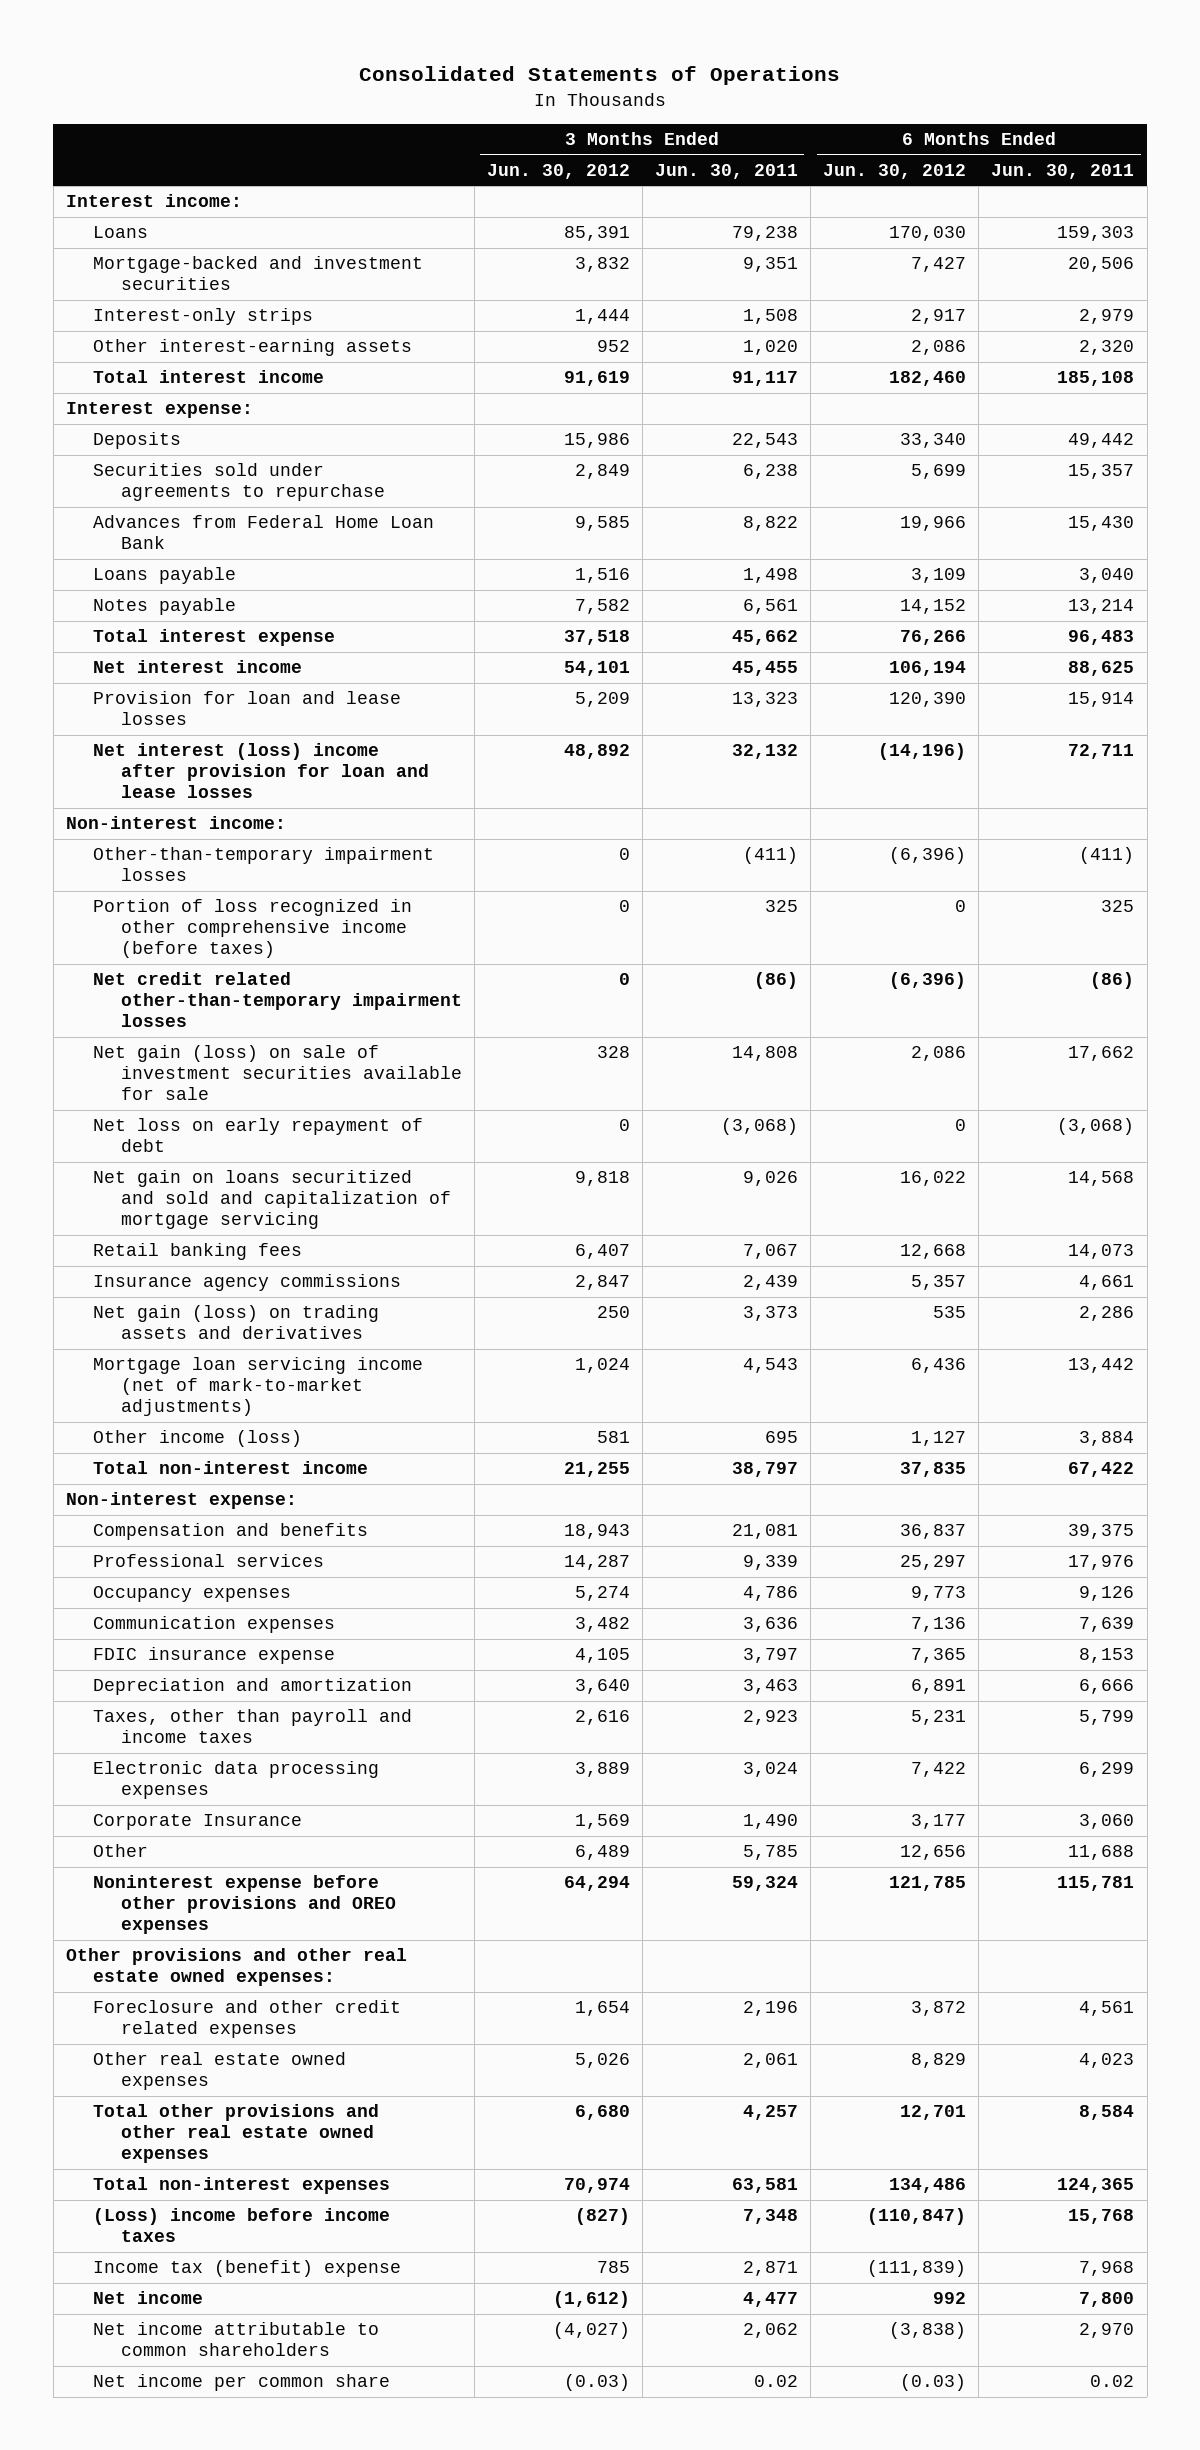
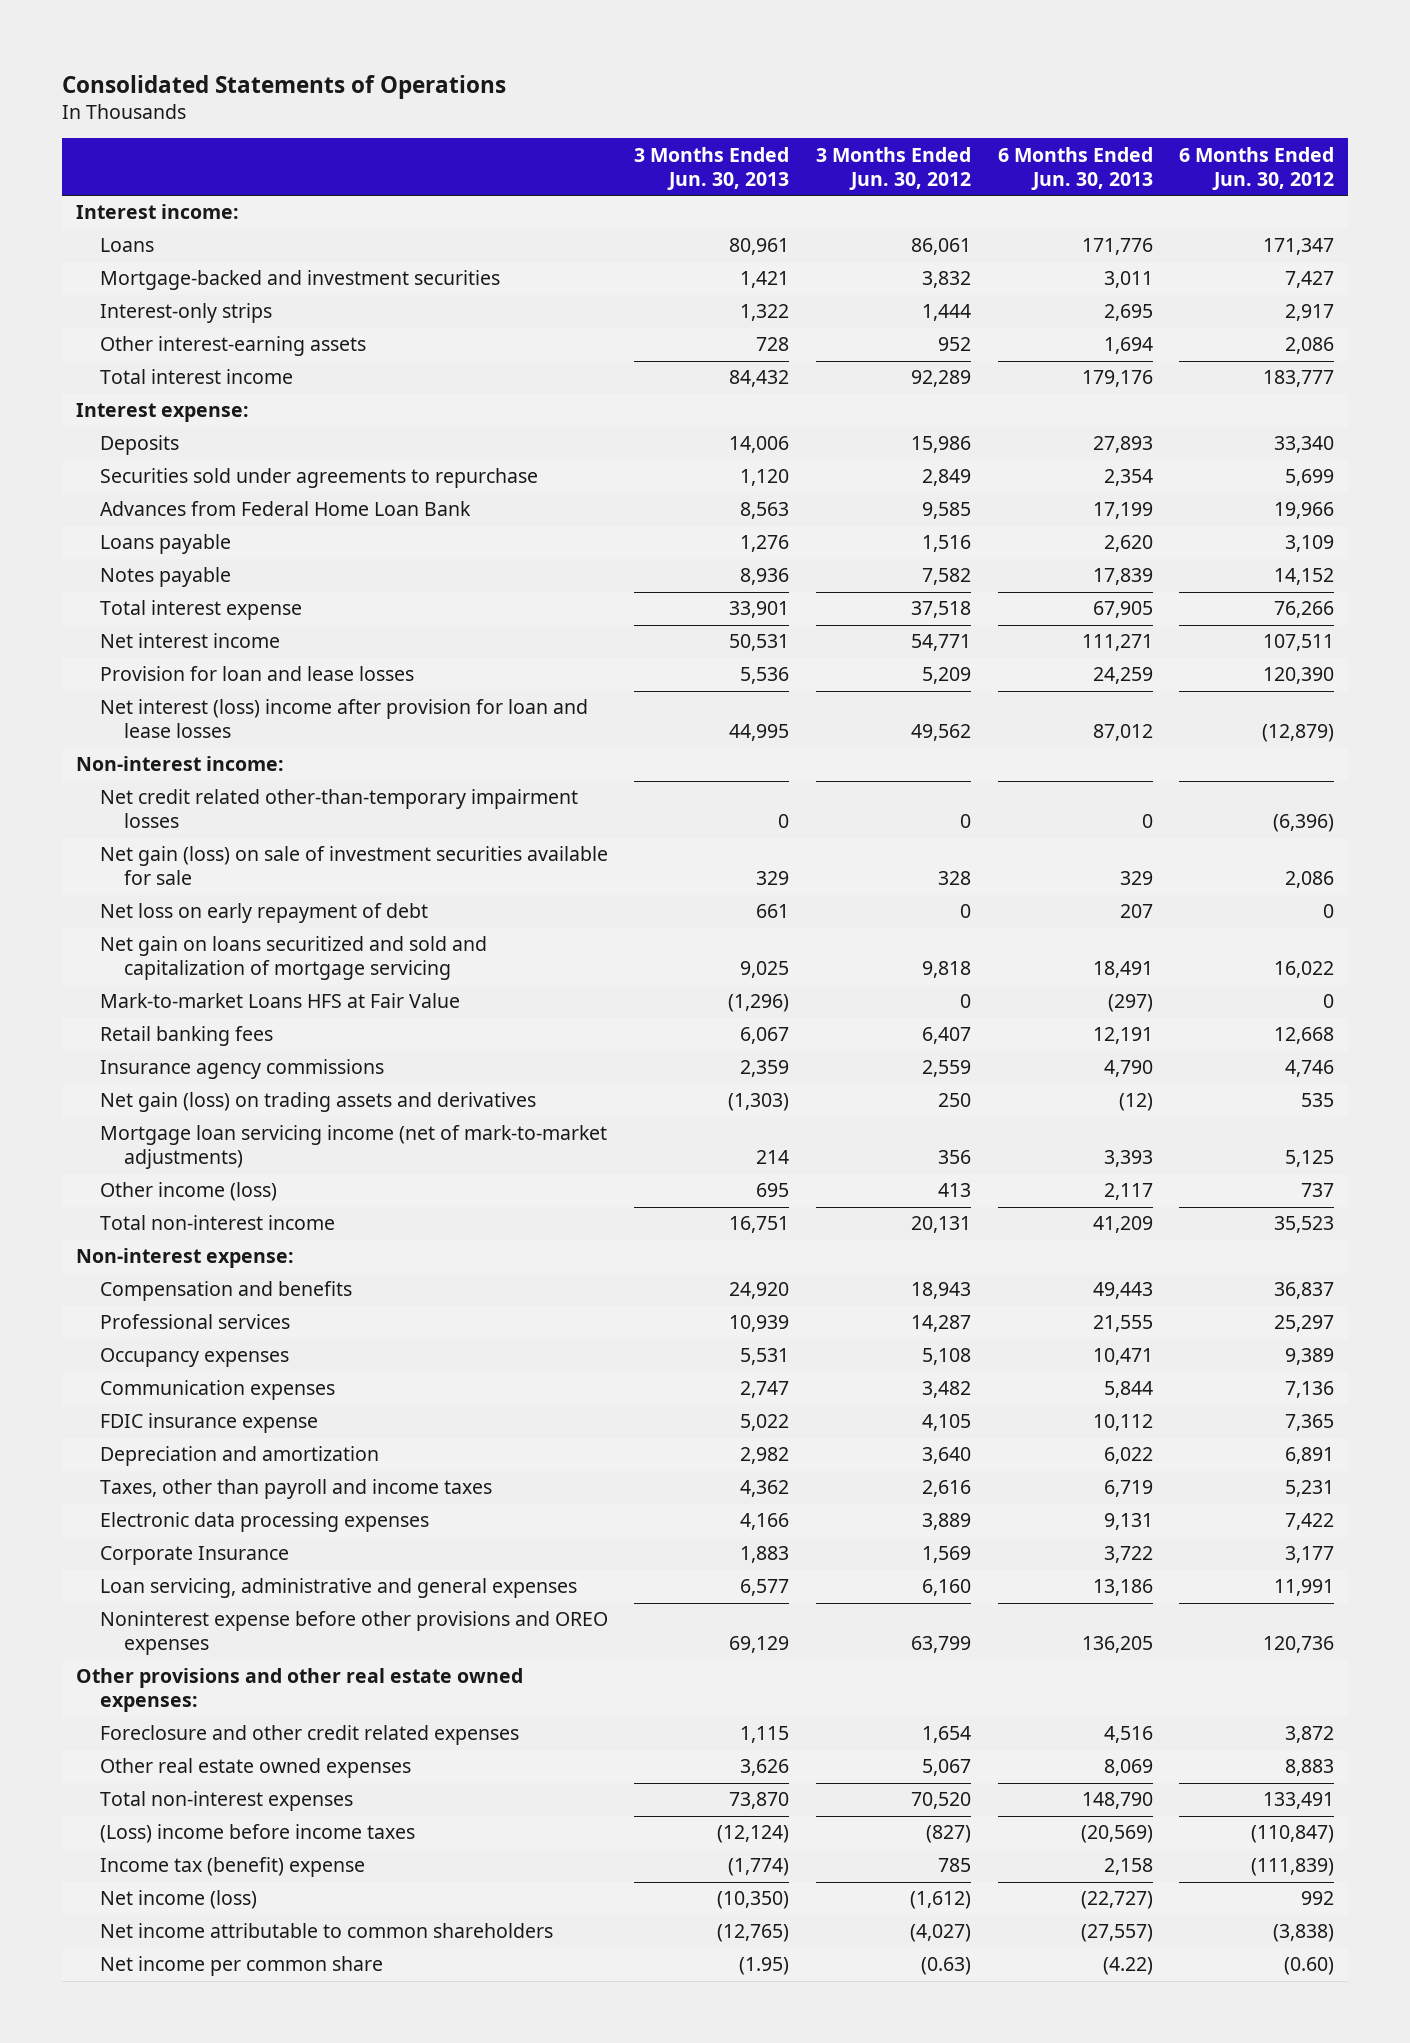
- | 3 Months Ended Jun. 30, 2012 | 3 Months Ended Jun. 30, 2011 | 6 Months Ended Jun. 30, 2012 | 6 Months Ended Jun. 30, 2011
+ | 3 Months Ended Jun. 30, 2013 | 3 Months Ended Jun. 30, 2012 | 6 Months Ended Jun. 30, 2013 | 6 Months Ended Jun. 30, 2012
- Loans | 85,391 | 79,238 | 170,030 | 159,303
+ Loans | 80,961 | 86,061 | 171,776 | 171,347
- Total interest income | 91,619 | 91,117 | 182,460 | 185,108
+ Total interest income | 84,432 | 92,289 | 179,176 | 183,777
- Net interest income | 54,101 | 45,455 | 106,194 | 88,625
+ Net interest income | 50,531 | 54,771 | 111,271 | 107,511
- Net interest (loss) income after provision for loan and lease losses | 48,892 | 32,132 | (14,196) | 72,711
+ Net interest (loss) income after provision for loan and lease losses | 44,995 | 49,562 | 87,012 | (12,879)
- Other-than-temporary impairment losses | 0 | (411) | (6,396) | (411)
- Portion of loss recognized in other comprehensive income (before taxes) | 0 | 325 | 0 | 325
+ Mark-to-market Loans HFS at Fair Value | (1,296) | 0 | (297) | 0
- Insurance agency commissions | 2,847 | 2,439 | 5,357 | 4,661
+ Insurance agency commissions | 2,359 | 2,559 | 4,790 | 4,746
- Mortgage loan servicing income (net of mark-to-market adjustments) | 1,024 | 4,543 | 6,436 | 13,442
- Other income (loss) | 581 | 695 | 1,127 | 3,884
- Total non-interest income | 21,255 | 38,797 | 37,835 | 67,422
+ Mortgage loan servicing income (net of mark-to-market adjustments) | 214 | 356 | 3,393 | 5,125
+ Other income (loss) | 695 | 413 | 2,117 | 737
+ Total non-interest income | 16,751 | 20,131 | 41,209 | 35,523
- Occupancy expenses | 5,274 | 4,786 | 9,773 | 9,126
+ Occupancy expenses | 5,531 | 5,108 | 10,471 | 9,389
- Other | 6,489 | 5,785 | 12,656 | 11,688
- Noninterest expense before other provisions and OREO expenses | 64,294 | 59,324 | 121,785 | 115,781
+ Loan servicing, administrative and general expenses | 6,577 | 6,160 | 13,186 | 11,991
+ Noninterest expense before other provisions and OREO expenses | 69,129 | 63,799 | 136,205 | 120,736
- Other real estate owned expenses | 5,026 | 2,061 | 8,829 | 4,023
- Total other provisions and other real estate owned expenses | 6,680 | 4,257 | 12,701 | 8,584
- Total non-interest expenses | 70,974 | 63,581 | 134,486 | 124,365
+ Other real estate owned expenses | 3,626 | 5,067 | 8,069 | 8,883
+ Total non-interest expenses | 73,870 | 70,520 | 148,790 | 133,491
- Net income | (1,612) | 4,477 | 992 | 7,800
+ Net income (loss) | (10,350) | (1,612) | (22,727) | 992
- Net income per common share | (0.03) | 0.02 | (0.03) | 0.02
+ Net income per common share | (1.95) | (0.63) | (4.22) | (0.60)

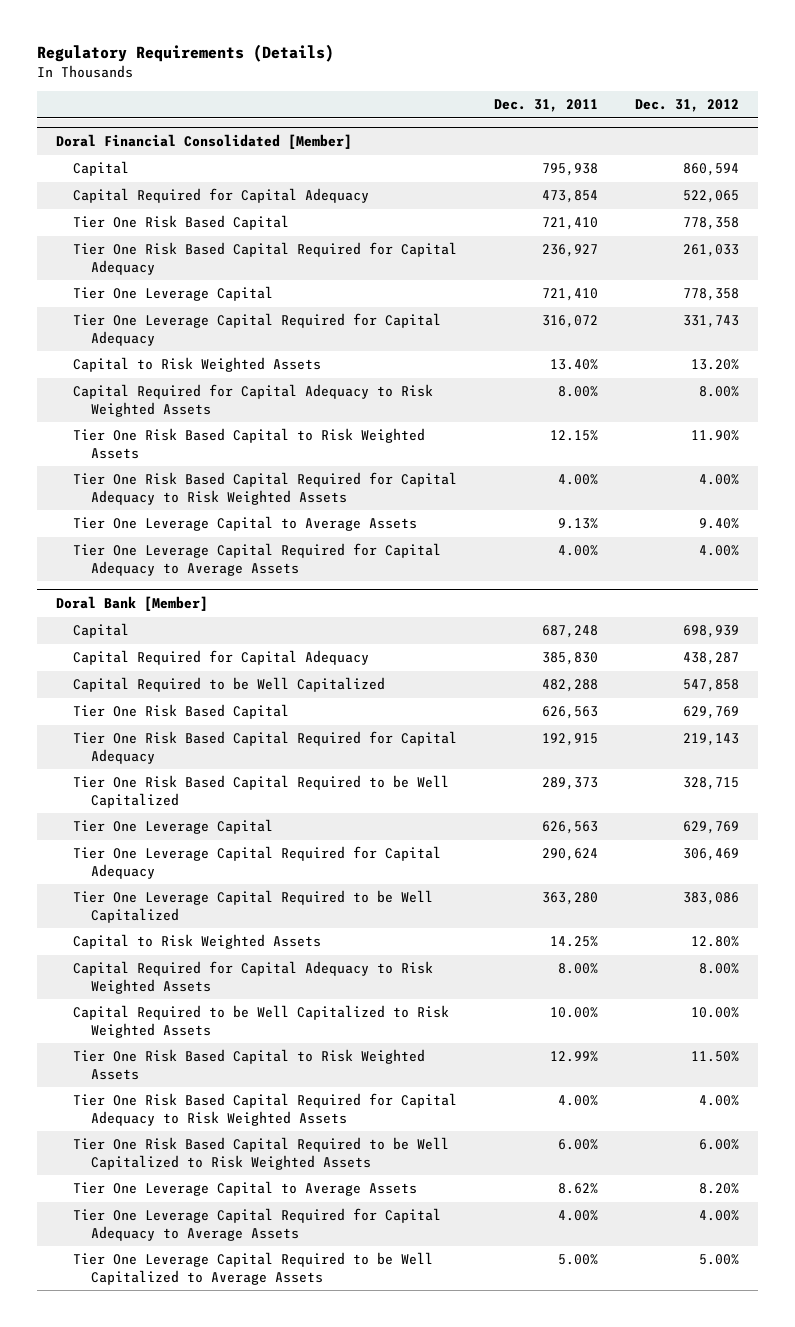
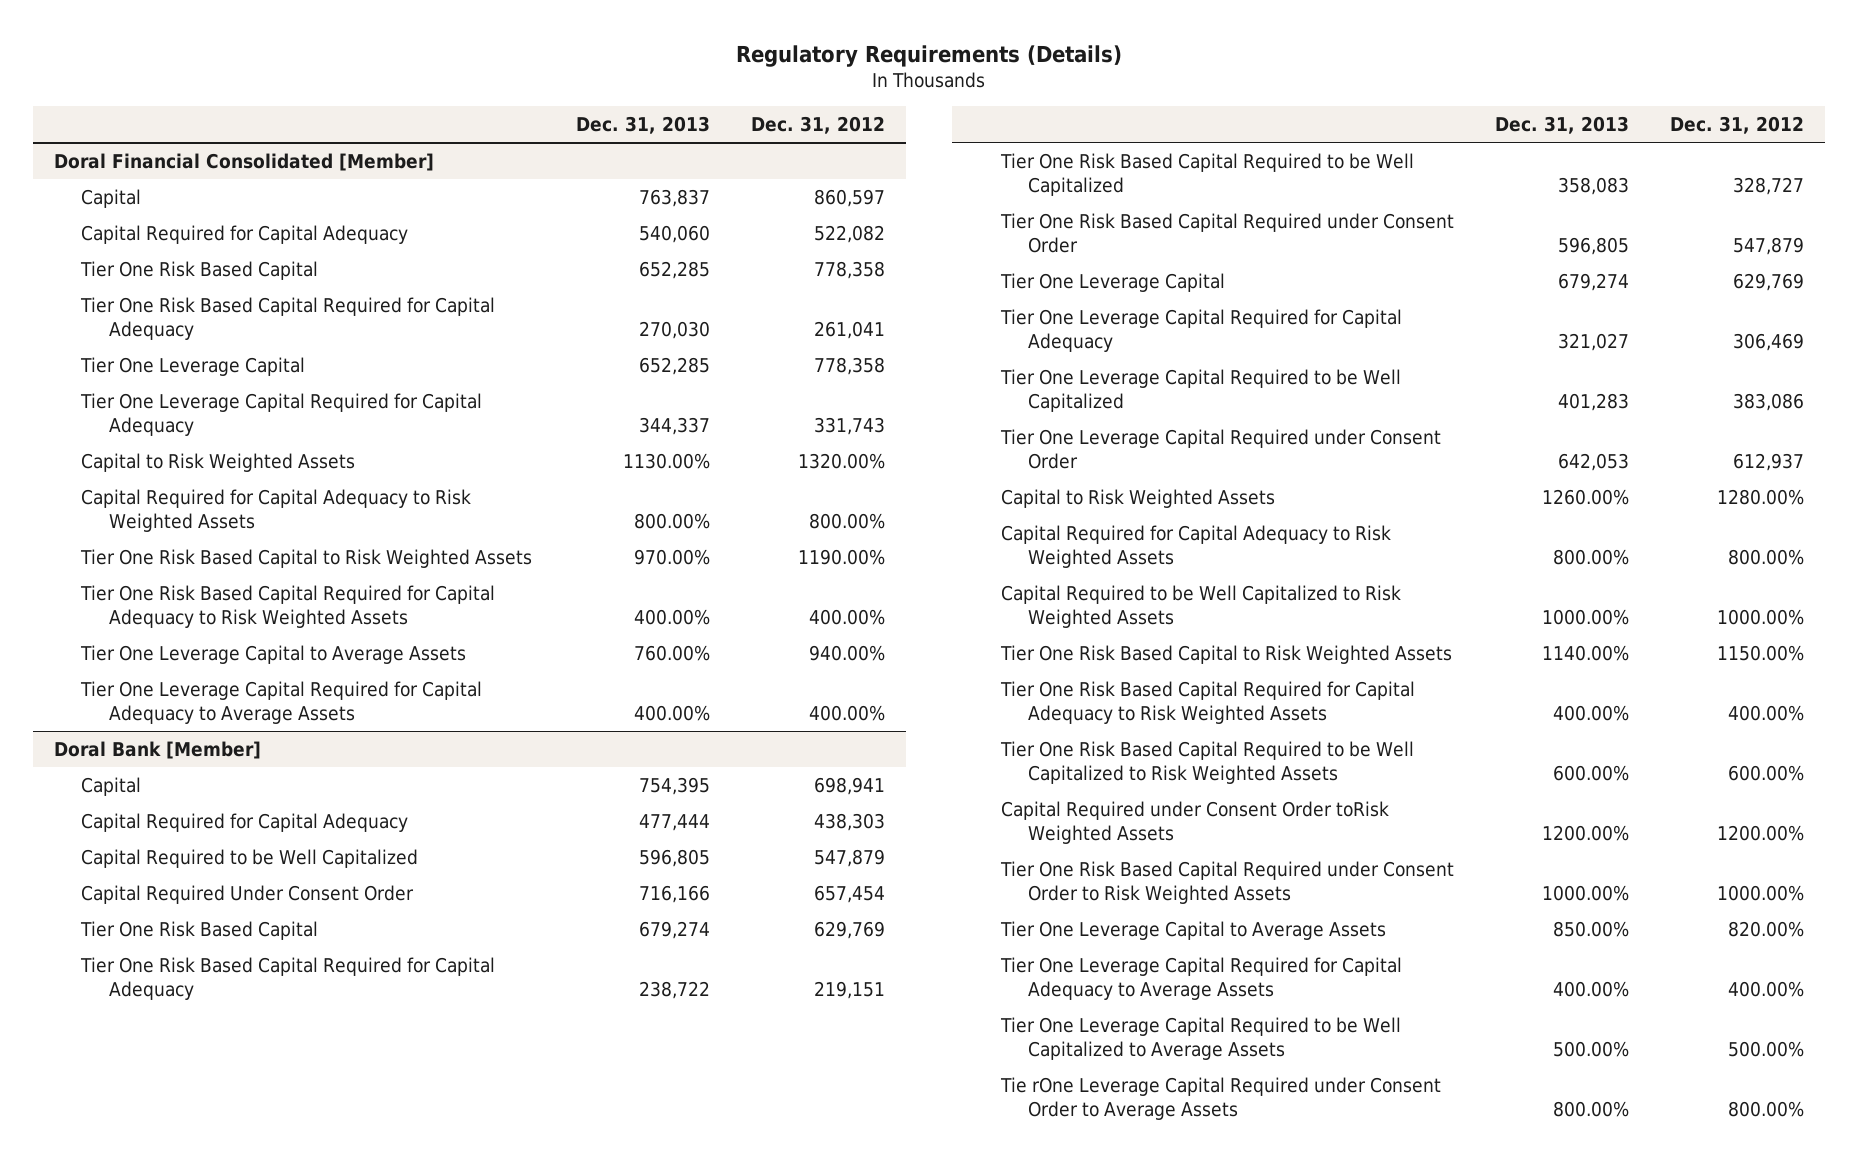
- | Dec. 31, 2011 | Dec. 31, 2012
+ | Dec. 31, 2013 | Dec. 31, 2012
@ Doral Financial Consolidated [Member]
- Capital | 795,938 | 860,594
- Capital Required for Capital Adequacy | 473,854 | 522,065
+ Capital | 763,837 | 860,597
+ Capital Required for Capital Adequacy | 540,060 | 522,082
- Tier One Risk Based Capital Required for Capital Adequacy | 236,927 | 261,033
+ Tier One Risk Based Capital Required for Capital Adequacy | 270,030 | 261,041
- Capital to Risk Weighted Assets | 13.40% | 13.20%
- Capital Required for Capital Adequacy to Risk Weighted Assets | 8.00% | 8.00%
- Tier One Risk Based Capital to Risk Weighted Assets | 12.15% | 11.90%
- Tier One Risk Based Capital Required for Capital Adequacy to Risk Weighted Assets | 4.00% | 4.00%
- Tier One Leverage Capital to Average Assets | 9.13% | 9.40%
- Tier One Leverage Capital Required for Capital Adequacy to Average Assets | 4.00% | 4.00%
+ Capital to Risk Weighted Assets | 1130.00% | 1320.00%
+ Capital Required for Capital Adequacy to Risk Weighted Assets | 800.00% | 800.00%
+ Tier One Risk Based Capital to Risk Weighted Assets | 970.00% | 1190.00%
+ Tier One Risk Based Capital Required for Capital Adequacy to Risk Weighted Assets | 400.00% | 400.00%
+ Tier One Leverage Capital to Average Assets | 760.00% | 940.00%
+ Tier One Leverage Capital Required for Capital Adequacy to Average Assets | 400.00% | 400.00%
@ Doral Bank [Member]
- Capital | 687,248 | 698,939
- Capital Required for Capital Adequacy | 385,830 | 438,287
- Capital Required to be Well Capitalized | 482,288 | 547,858
+ Capital | 754,395 | 698,941
+ Capital Required for Capital Adequacy | 477,444 | 438,303
+ Capital Required to be Well Capitalized | 596,805 | 547,879
+ Capital Required Under Consent Order | 716,166 | 657,454
- Tier One Risk Based Capital Required for Capital Adequacy | 192,915 | 219,143
- Tier One Risk Based Capital Required to be Well Capitalized | 289,373 | 328,715
+ Tier One Risk Based Capital Required for Capital Adequacy | 238,722 | 219,151
+ Tier One Risk Based Capital Required to be Well Capitalized | 358,083 | 328,727
+ Tier One Risk Based Capital Required under Consent Order | 596,805 | 547,879
- Capital to Risk Weighted Assets | 14.25% | 12.80%
- Capital Required for Capital Adequacy to Risk Weighted Assets | 8.00% | 8.00%
- Capital Required to be Well Capitalized to Risk Weighted Assets | 10.00% | 10.00%
- Tier One Risk Based Capital to Risk Weighted Assets | 12.99% | 11.50%
- Tier One Risk Based Capital Required for Capital Adequacy to Risk Weighted Assets | 4.00% | 4.00%
- Tier One Risk Based Capital Required to be Well Capitalized to Risk Weighted Assets | 6.00% | 6.00%
- Tier One Leverage Capital to Average Assets | 8.62% | 8.20%
- Tier One Leverage Capital Required for Capital Adequacy to Average Assets | 4.00% | 4.00%
- Tier One Leverage Capital Required to be Well Capitalized to Average Assets | 5.00% | 5.00%
+ Tier One Leverage Capital Required under Consent Order | 642,053 | 612,937
+ Capital to Risk Weighted Assets | 1260.00% | 1280.00%
+ Capital Required for Capital Adequacy to Risk Weighted Assets | 800.00% | 800.00%
+ Capital Required to be Well Capitalized to Risk Weighted Assets | 1000.00% | 1000.00%
+ Tier One Risk Based Capital to Risk Weighted Assets | 1140.00% | 1150.00%
+ Tier One Risk Based Capital Required for Capital Adequacy to Risk Weighted Assets | 400.00% | 400.00%
+ Tier One Risk Based Capital Required to be Well Capitalized to Risk Weighted Assets | 600.00% | 600.00%
+ Capital Required under Consent Order toRisk Weighted Assets | 1200.00% | 1200.00%
+ Tier One Risk Based Capital Required under Consent Order to Risk Weighted Assets | 1000.00% | 1000.00%
+ Tier One Leverage Capital to Average Assets | 850.00% | 820.00%
+ Tier One Leverage Capital Required for Capital Adequacy to Average Assets | 400.00% | 400.00%
+ Tier One Leverage Capital Required to be Well Capitalized to Average Assets | 500.00% | 500.00%
+ Tie rOne Leverage Capital Required under Consent Order to Average Assets | 800.00% | 800.00%

